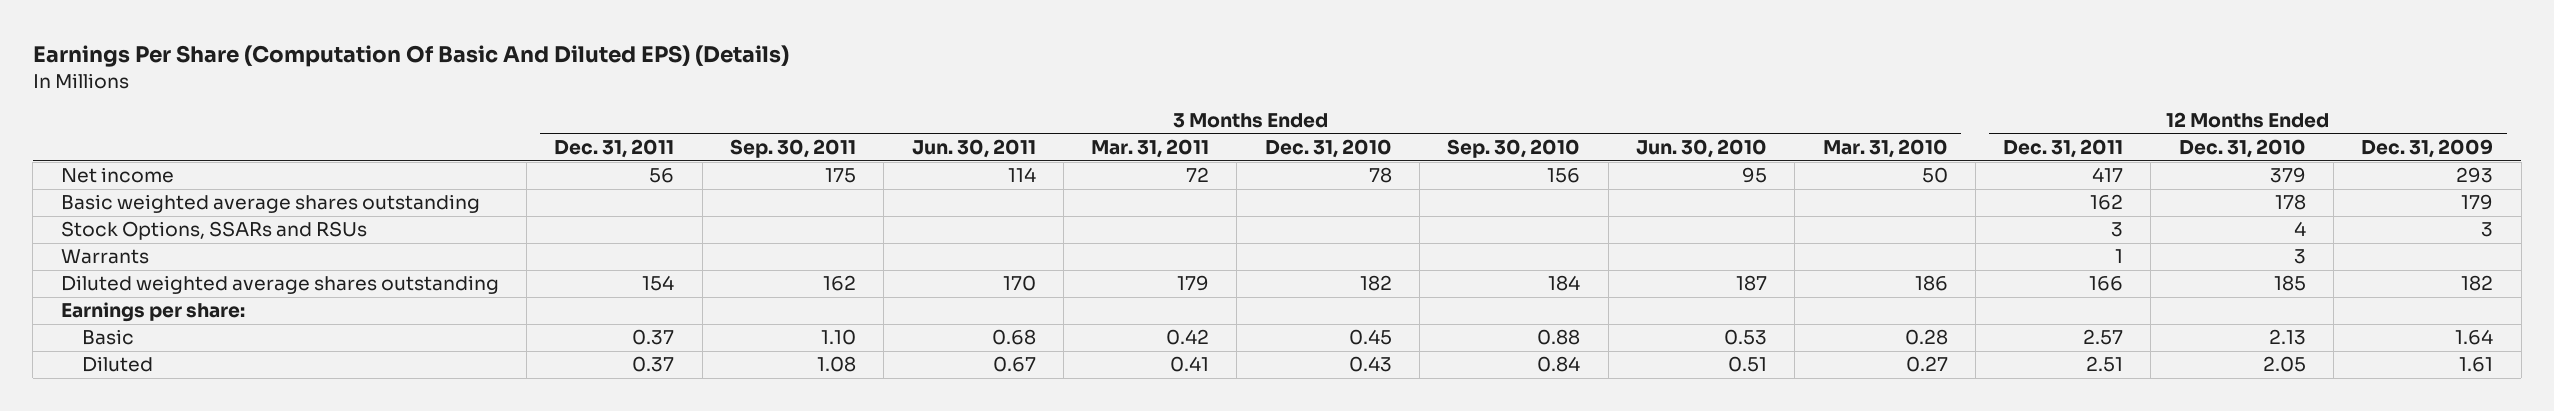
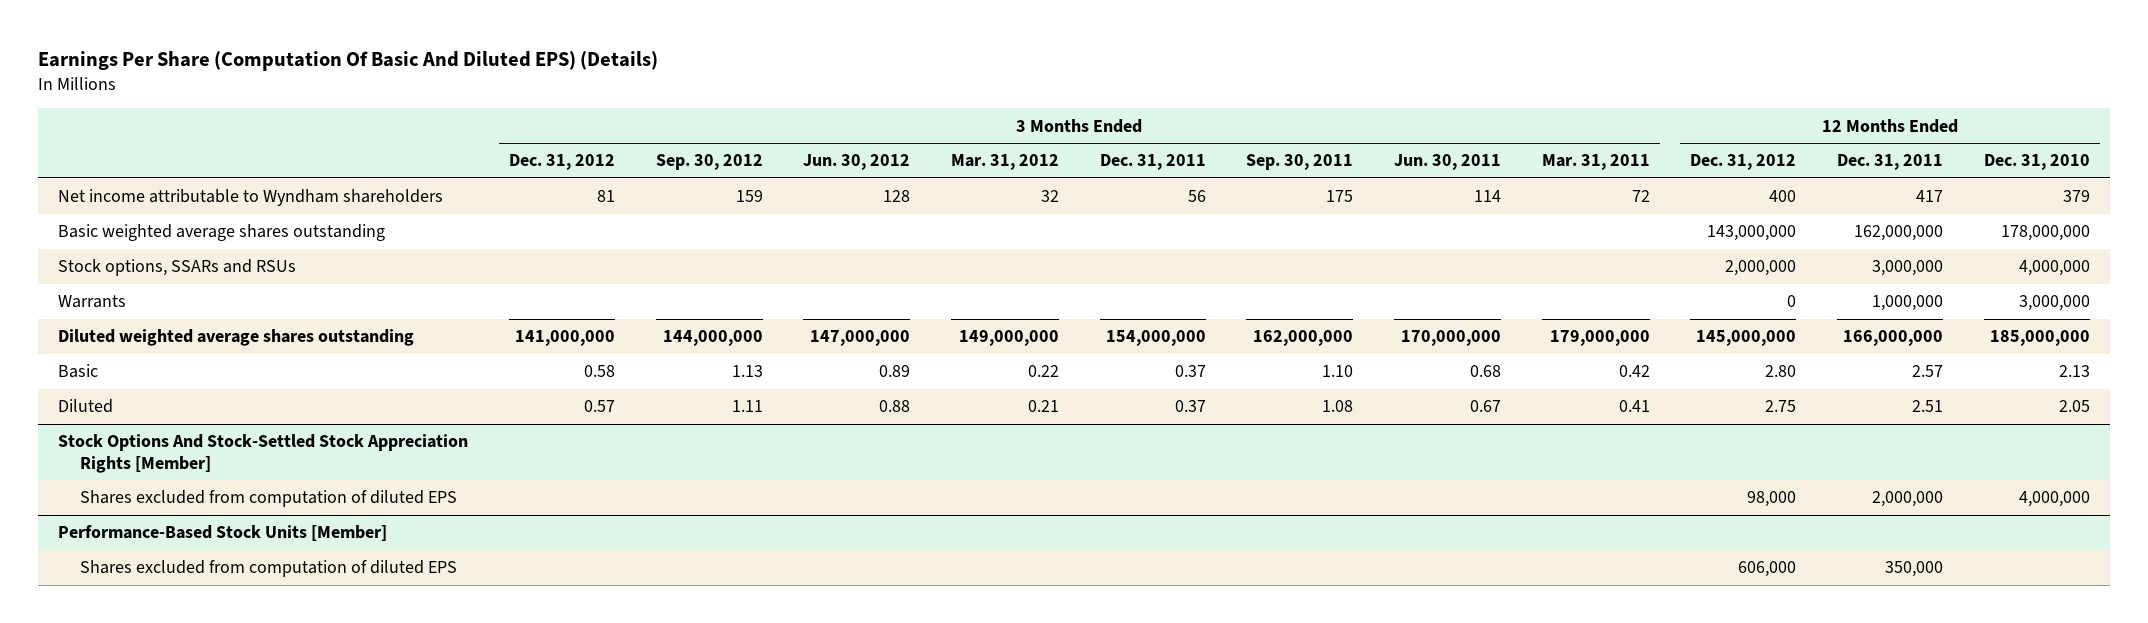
- | 3 Months Ended Dec. 31, 2011 | 3 Months Ended Sep. 30, 2011 | 3 Months Ended Jun. 30, 2011 | 3 Months Ended Mar. 31, 2011 | 3 Months Ended Dec. 31, 2010 | 3 Months Ended Sep. 30, 2010 | 3 Months Ended Jun. 30, 2010 | 3 Months Ended Mar. 31, 2010 | 12 Months Ended Dec. 31, 2011 | 12 Months Ended Dec. 31, 2010 | 12 Months Ended Dec. 31, 2009
+ | 3 Months Ended Dec. 31, 2012 | 3 Months Ended Sep. 30, 2012 | 3 Months Ended Jun. 30, 2012 | 3 Months Ended Mar. 31, 2012 | 3 Months Ended Dec. 31, 2011 | 3 Months Ended Sep. 30, 2011 | 3 Months Ended Jun. 30, 2011 | 3 Months Ended Mar. 31, 2011 | 12 Months Ended Dec. 31, 2012 | 12 Months Ended Dec. 31, 2011 | 12 Months Ended Dec. 31, 2010
- Net income | 56 | 175 | 114 | 72 | 78 | 156 | 95 | 50 | 417 | 379 | 293
- Basic weighted average shares outstanding | | | | | | | | | 162 | 178 | 179
- Stock Options, SSARs and RSUs | | | | | | | | | 3 | 4 | 3
- Warrants | | | | | | | | | 1 | 3 |
- Diluted weighted average shares outstanding | 154 | 162 | 170 | 179 | 182 | 184 | 187 | 186 | 166 | 185 | 182
- Earnings per share:
+ Net income attributable to Wyndham shareholders | 81 | 159 | 128 | 32 | 56 | 175 | 114 | 72 | 400 | 417 | 379
+ Basic weighted average shares outstanding | | | | | | | | | 143,000,000 | 162,000,000 | 178,000,000
+ Stock options, SSARs and RSUs | | | | | | | | | 2,000,000 | 3,000,000 | 4,000,000
+ Warrants | | | | | | | | | 0 | 1,000,000 | 3,000,000
+ Diluted weighted average shares outstanding | 141,000,000 | 144,000,000 | 147,000,000 | 149,000,000 | 154,000,000 | 162,000,000 | 170,000,000 | 179,000,000 | 145,000,000 | 166,000,000 | 185,000,000
+ Stock Options And Stock-Settled Stock Appreciation Rights [Member]
+ Shares excluded from computation of diluted EPS | | | | | | | | | 98,000 | 2,000,000 | 4,000,000
+ Performance-Based Stock Units [Member]
+ Shares excluded from computation of diluted EPS | | | | | | | | | 606,000 | 350,000 |

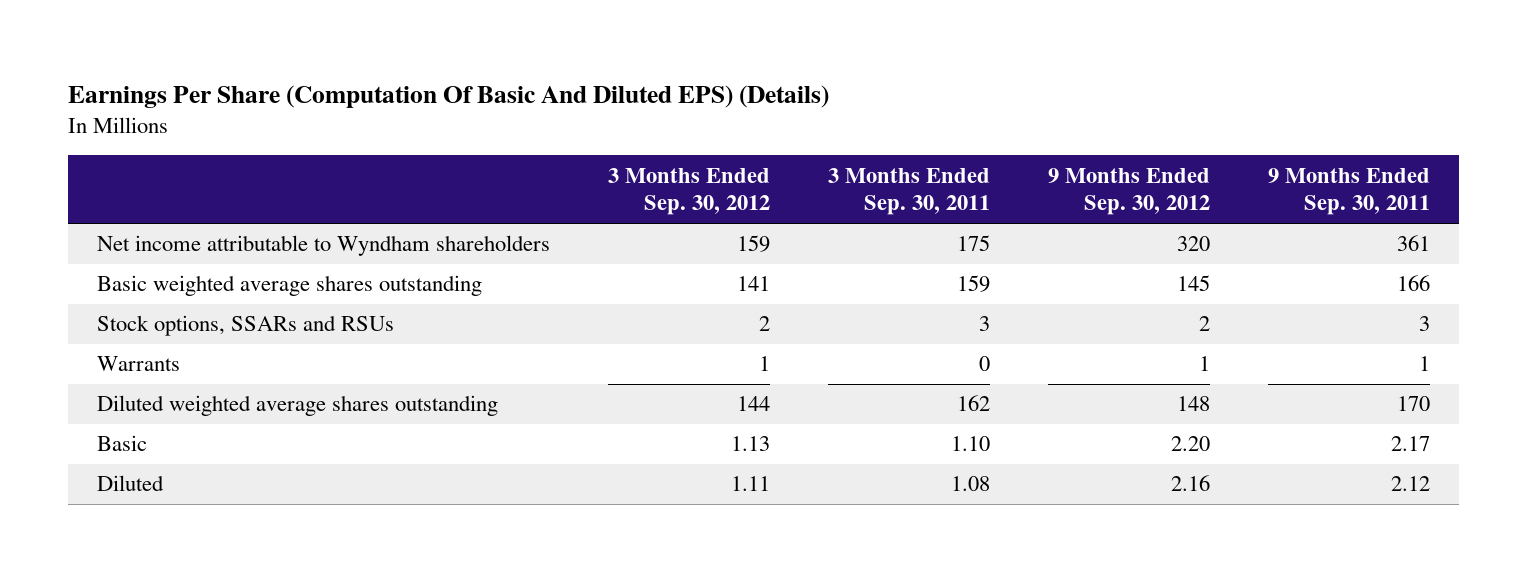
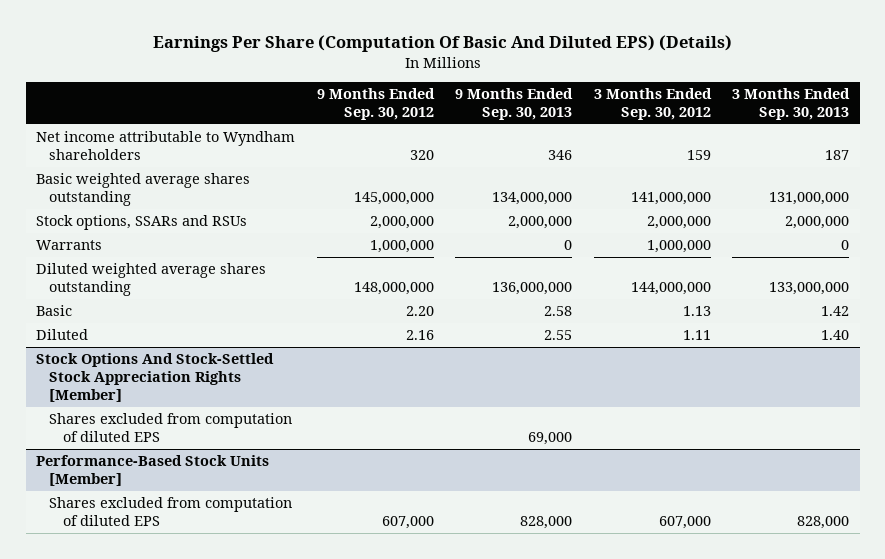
- | 3 Months Ended Sep. 30, 2012 | 3 Months Ended Sep. 30, 2011 | 9 Months Ended Sep. 30, 2012 | 9 Months Ended Sep. 30, 2011
+ | 9 Months Ended Sep. 30, 2012 | 9 Months Ended Sep. 30, 2013 | 3 Months Ended Sep. 30, 2012 | 3 Months Ended Sep. 30, 2013
- Basic weighted average shares outstanding | 141 | 159 | 145 | 166
- Stock options, SSARs and RSUs | 2 | 3 | 2 | 3
- Warrants | 1 | 0 | 1 | 1
- Diluted weighted average shares outstanding | 144 | 162 | 148 | 170
+ Basic weighted average shares outstanding | 145,000,000 | 134,000,000 | 141,000,000 | 131,000,000
+ Stock options, SSARs and RSUs | 2,000,000 | 2,000,000 | 2,000,000 | 2,000,000
+ Warrants | 1,000,000 | 0 | 1,000,000 | 0
+ Diluted weighted average shares outstanding | 148,000,000 | 136,000,000 | 144,000,000 | 133,000,000
+ Stock Options And Stock-Settled Stock Appreciation Rights [Member]
+ Shares excluded from computation of diluted EPS | | 69,000 | |
+ Performance-Based Stock Units [Member]
+ Shares excluded from computation of diluted EPS | 607,000 | 828,000 | 607,000 | 828,000

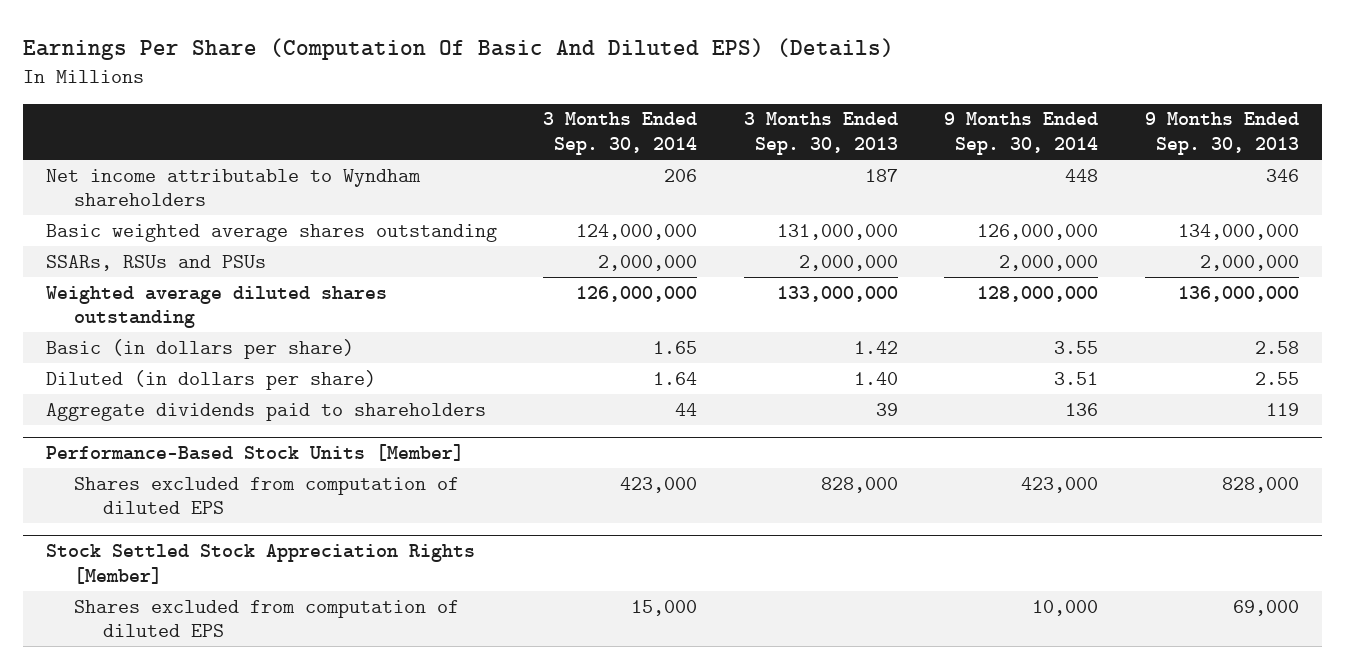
- | 9 Months Ended Sep. 30, 2012 | 9 Months Ended Sep. 30, 2013 | 3 Months Ended Sep. 30, 2012 | 3 Months Ended Sep. 30, 2013
+ | 3 Months Ended Sep. 30, 2014 | 3 Months Ended Sep. 30, 2013 | 9 Months Ended Sep. 30, 2014 | 9 Months Ended Sep. 30, 2013
- Stock options, SSARs and RSUs | 2,000,000 | 2,000,000 | 2,000,000 | 2,000,000
- Warrants | 1,000,000 | 0 | 1,000,000 | 0
- Diluted weighted average shares outstanding | 148,000,000 | 136,000,000 | 144,000,000 | 133,000,000
- Basic | 2.20 | 2.58 | 1.13 | 1.42
- Diluted | 2.16 | 2.55 | 1.11 | 1.40
- Stock Options And Stock-Settled Stock Appreciation Rights [Member]
- Shares excluded from computation of diluted EPS | | 69,000 | |
+ SSARs, RSUs and PSUs | 2,000,000 | 2,000,000 | 2,000,000 | 2,000,000
+ Weighted average diluted shares outstanding | 126,000,000 | 133,000,000 | 128,000,000 | 136,000,000
+ Basic (in dollars per share) | 1.65 | 1.42 | 3.55 | 2.58
+ Diluted (in dollars per share) | 1.64 | 1.40 | 3.51 | 2.55
+ Aggregate dividends paid to shareholders | 44 | 39 | 136 | 119
+ Stock Settled Stock Appreciation Rights [Member]
+ Shares excluded from computation of diluted EPS | 15,000 | | 10,000 | 69,000

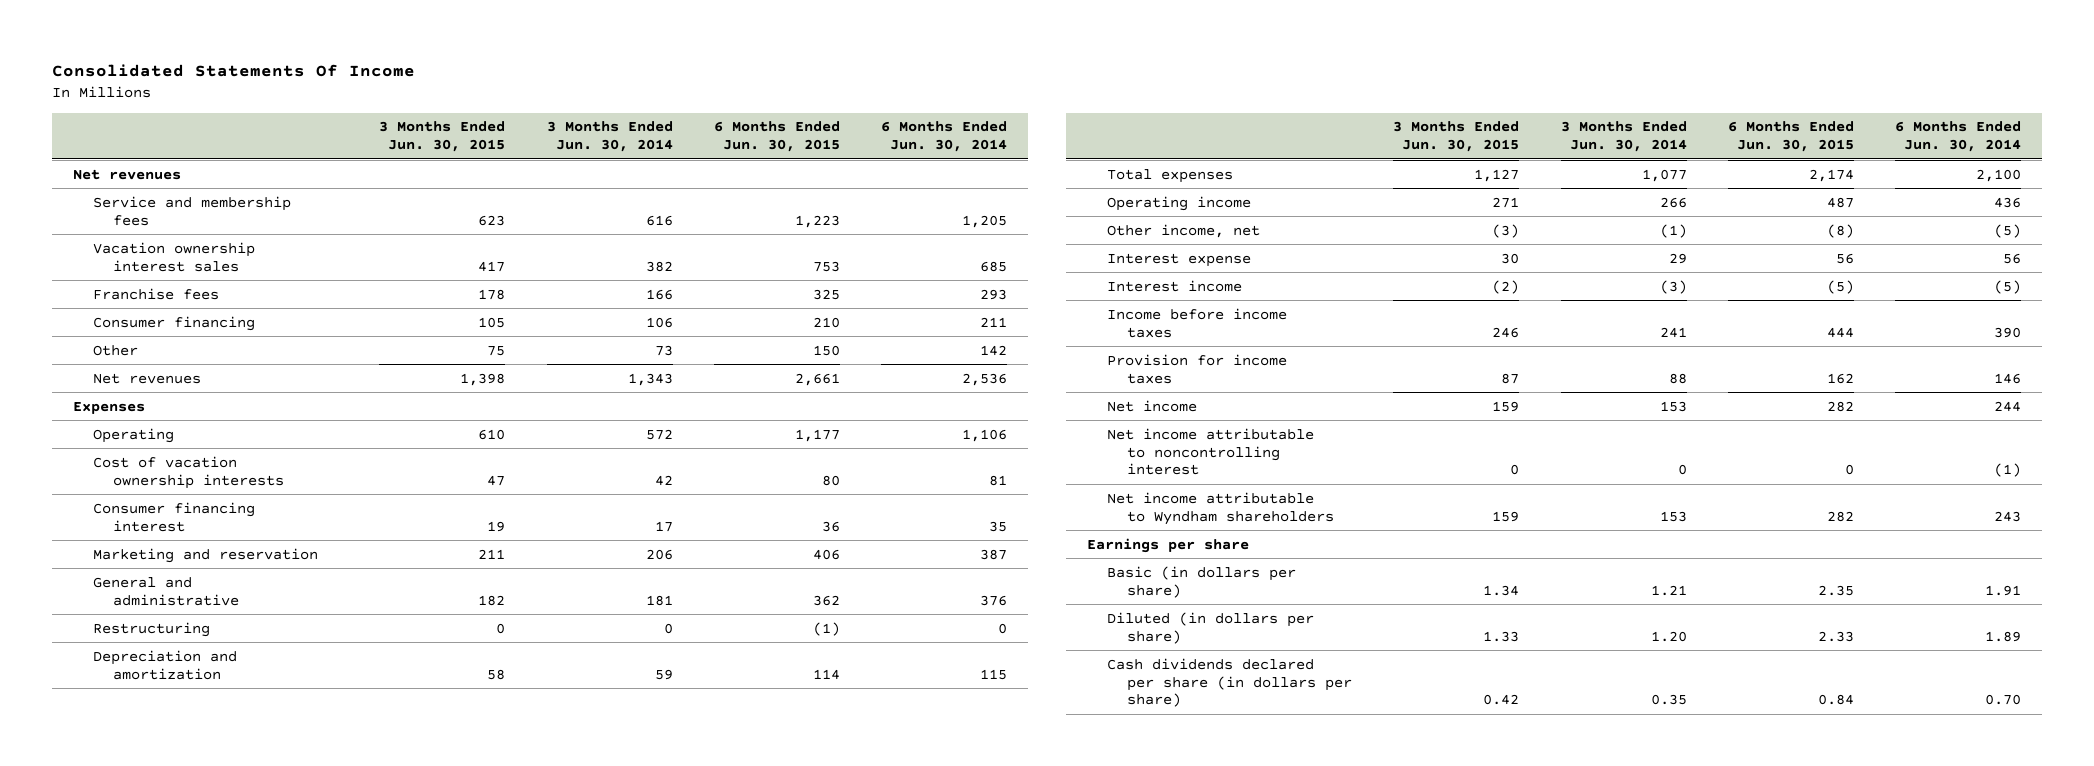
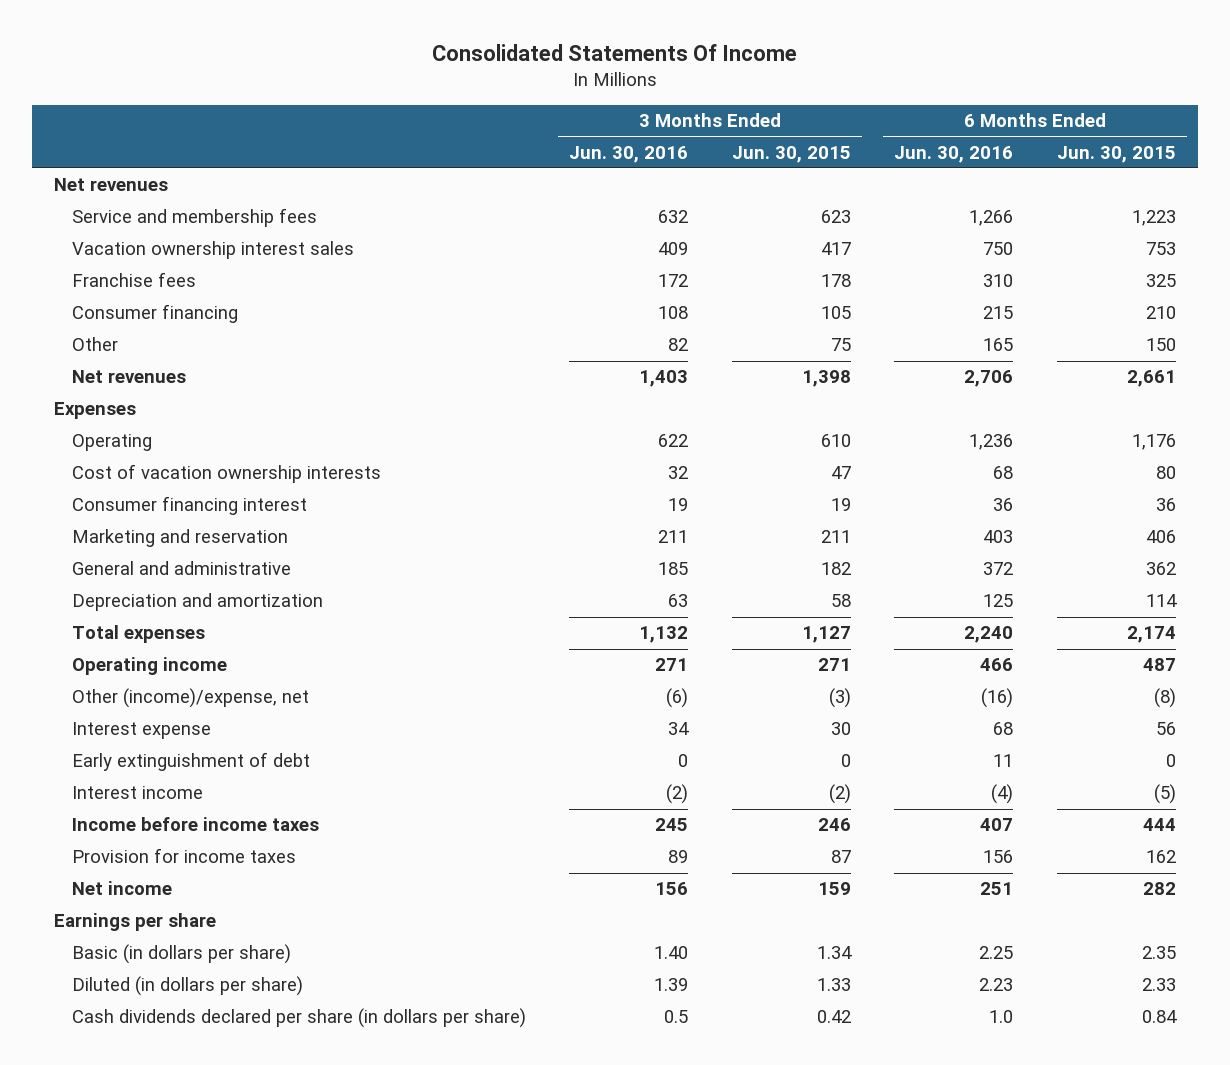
- | 3 Months Ended Jun. 30, 2015 | 3 Months Ended Jun. 30, 2014 | 6 Months Ended Jun. 30, 2015 | 6 Months Ended Jun. 30, 2014
+ | 3 Months Ended Jun. 30, 2016 | 3 Months Ended Jun. 30, 2015 | 6 Months Ended Jun. 30, 2016 | 6 Months Ended Jun. 30, 2015
- Operating | 610 | 572 | 1,177 | 1,106
+ Operating | 622 | 610 | 1,236 | 1,176
- Restructuring | 0 | 0 | (1) | 0
- Other income, net | (3) | (1) | (8) | (5)
+ Other (income)/expense, net | (6) | (3) | (16) | (8)
+ Early extinguishment of debt | 0 | 0 | 11 | 0
- Net income attributable to noncontrolling interest | 0 | 0 | 0 | (1)
- Net income attributable to Wyndham shareholders | 159 | 153 | 282 | 243

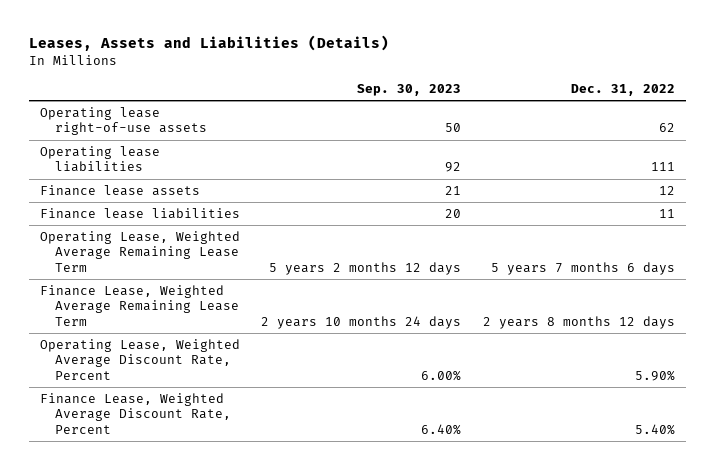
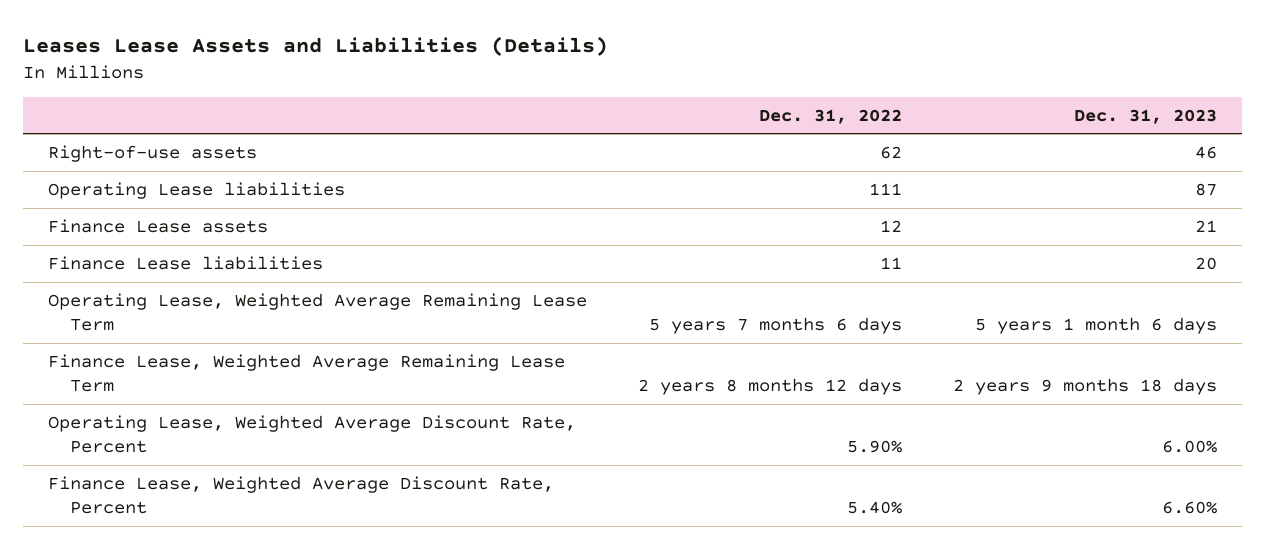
- Leases, Assets and Liabilities (Details)
+ Leases Lease Assets and Liabilities (Details)
- | Sep. 30, 2023 | Dec. 31, 2022
+ | Dec. 31, 2022 | Dec. 31, 2023
- Operating lease right-of-use assets | 50 | 62
- Operating lease liabilities | 92 | 111
- Finance lease assets | 21 | 12
- Finance lease liabilities | 20 | 11
+ Right-of-use assets | 62 | 46
+ Operating Lease liabilities | 111 | 87
+ Finance Lease assets | 12 | 21
+ Finance Lease liabilities | 11 | 20

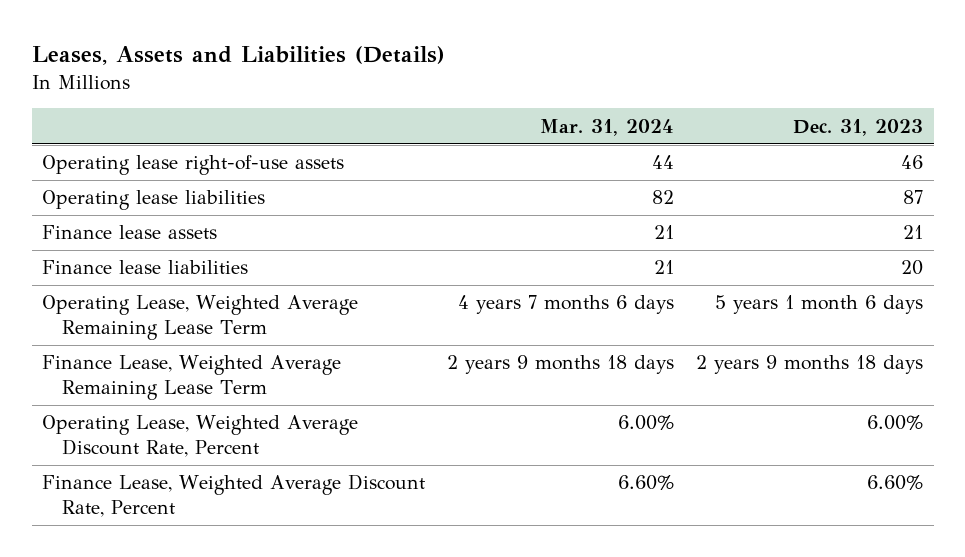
- Leases Lease Assets and Liabilities (Details)
+ Leases, Assets and Liabilities (Details)
- | Dec. 31, 2022 | Dec. 31, 2023
+ | Mar. 31, 2024 | Dec. 31, 2023
- Right-of-use assets | 62 | 46
- Operating Lease liabilities | 111 | 87
- Finance Lease assets | 12 | 21
- Finance Lease liabilities | 11 | 20
+ Operating lease right-of-use assets | 44 | 46
+ Operating lease liabilities | 82 | 87
+ Finance lease assets | 21 | 21
+ Finance lease liabilities | 21 | 20

